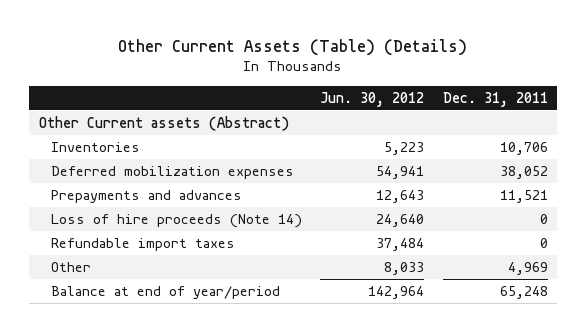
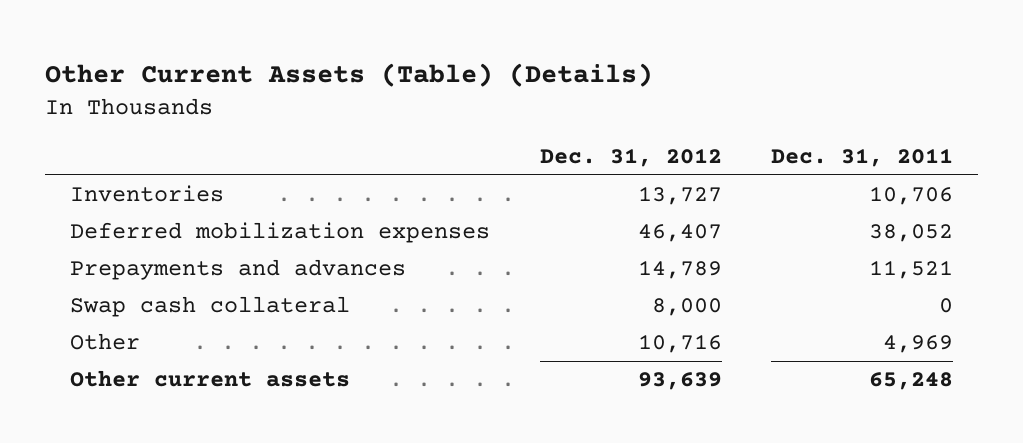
- | Jun. 30, 2012 | Dec. 31, 2011
+ | Dec. 31, 2012 | Dec. 31, 2011
- Other Current assets (Abstract)
- Loss of hire proceeds (Note 14) | 24,640 | 0
- Refundable import taxes | 37,484 | 0
+ Swap cash collateral | 8,000 | 0
- Balance at end of year/period | 142,964 | 65,248
+ Other current assets | 93,639 | 65,248

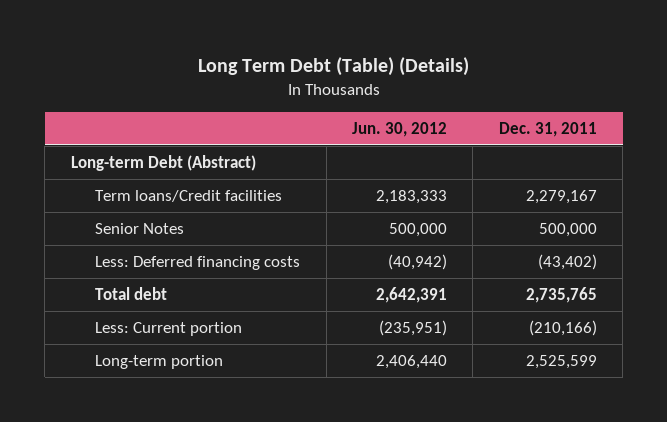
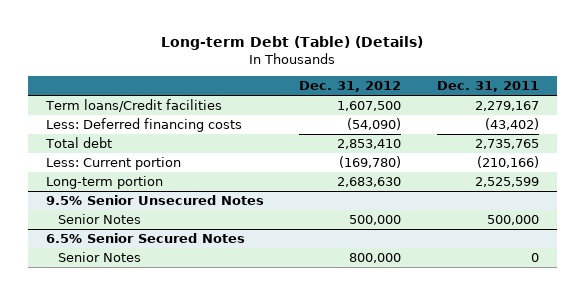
- Long Term Debt (Table) (Details)
+ Long-term Debt (Table) (Details)
- | Jun. 30, 2012 | Dec. 31, 2011
+ | Dec. 31, 2012 | Dec. 31, 2011
- Long-term Debt (Abstract)
- Senior Notes | 500,000 | 500,000
+ 9.5% Senior Unsecured Notes
+ Senior Notes | 500,000 | 500,000
+ 6.5% Senior Secured Notes
+ Senior Notes | 800,000 | 0

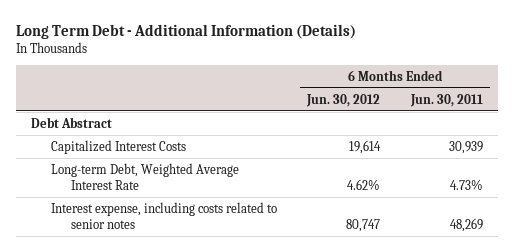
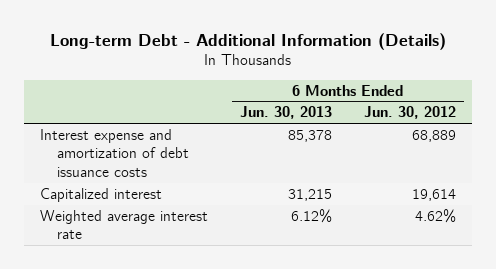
- Long Term Debt - Additional Information (Details)
+ Long-term Debt - Additional Information (Details)
- | 6 Months Ended Jun. 30, 2012 | 6 Months Ended Jun. 30, 2011
+ | 6 Months Ended Jun. 30, 2013 | 6 Months Ended Jun. 30, 2012
- Debt Abstract
- Capitalized Interest Costs | 19,614 | 30,939
- Long-term Debt, Weighted Average Interest Rate | 4.62% | 4.73%
- Interest expense, including costs related to senior notes | 80,747 | 48,269
+ Interest expense and amortization of debt issuance costs | 85,378 | 68,889
+ Capitalized interest | 31,215 | 19,614
+ Weighted average interest rate | 6.12% | 4.62%

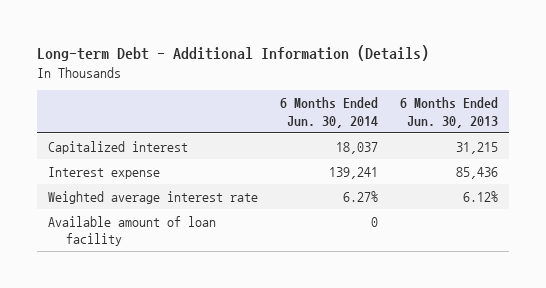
- | 6 Months Ended Jun. 30, 2013 | 6 Months Ended Jun. 30, 2012
+ | 6 Months Ended Jun. 30, 2014 | 6 Months Ended Jun. 30, 2013
- Interest expense and amortization of debt issuance costs | 85,378 | 68,889
+ Interest expense | 139,241 | 85,436
+ Available amount of loan facility | 0 |

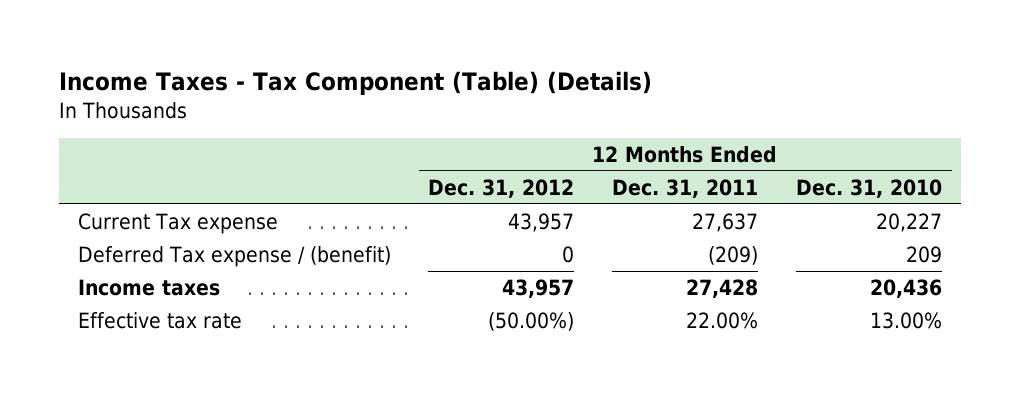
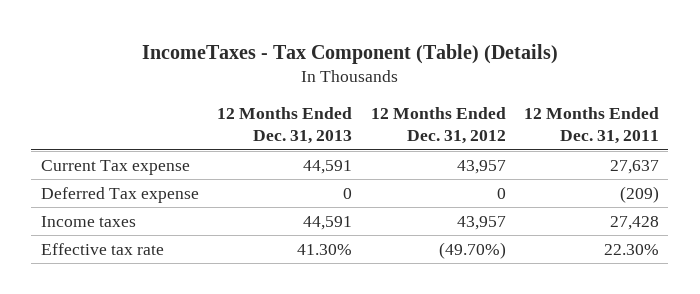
- Income Taxes - Tax Component (Table) (Details)
+ IncomeTaxes - Tax Component (Table) (Details)
- | 12 Months Ended Dec. 31, 2012 | 12 Months Ended Dec. 31, 2011 | 12 Months Ended Dec. 31, 2010
+ | 12 Months Ended Dec. 31, 2013 | 12 Months Ended Dec. 31, 2012 | 12 Months Ended Dec. 31, 2011
- Deferred Tax expense / (benefit) | 0 | (209) | 209
+ Deferred Tax expense | 0 | 0 | (209)
- Effective tax rate | (50.00%) | 22.00% | 13.00%
+ Effective tax rate | 41.30% | (49.70%) | 22.30%

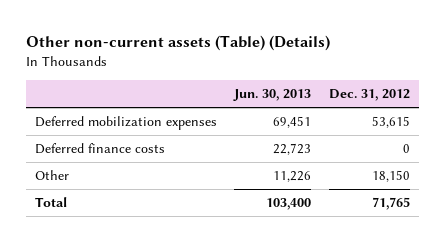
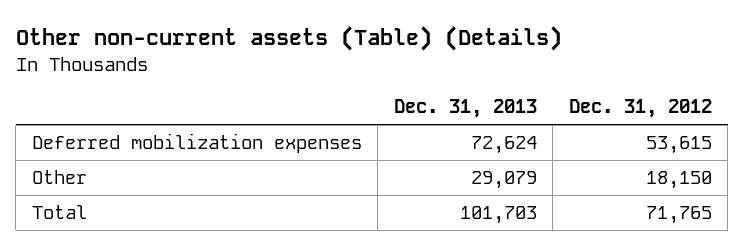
- | Jun. 30, 2013 | Dec. 31, 2012
+ | Dec. 31, 2013 | Dec. 31, 2012
- Deferred finance costs | 22,723 | 0

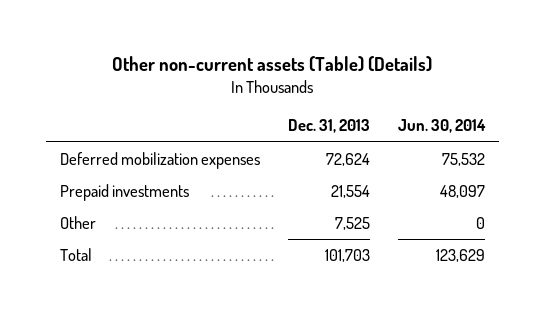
- | Dec. 31, 2013 | Dec. 31, 2012
+ | Dec. 31, 2013 | Jun. 30, 2014
- Other | 29,079 | 18,150
+ Prepaid investments | 21,554 | 48,097
+ Other | 7,525 | 0

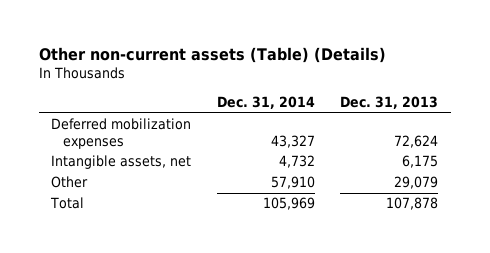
- | Dec. 31, 2013 | Jun. 30, 2014
+ | Dec. 31, 2014 | Dec. 31, 2013
- Prepaid investments | 21,554 | 48,097
- Other | 7,525 | 0
- Total | 101,703 | 123,629
+ Intangible assets, net | 4,732 | 6,175
+ Other | 57,910 | 29,079
+ Total | 105,969 | 107,878

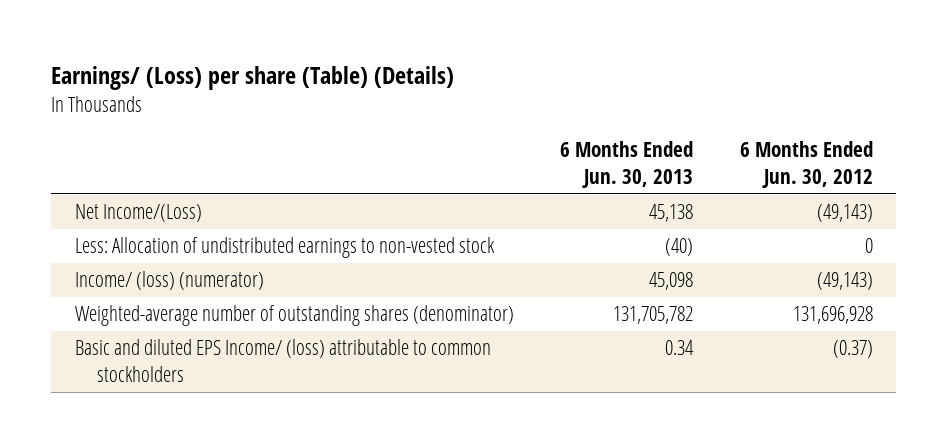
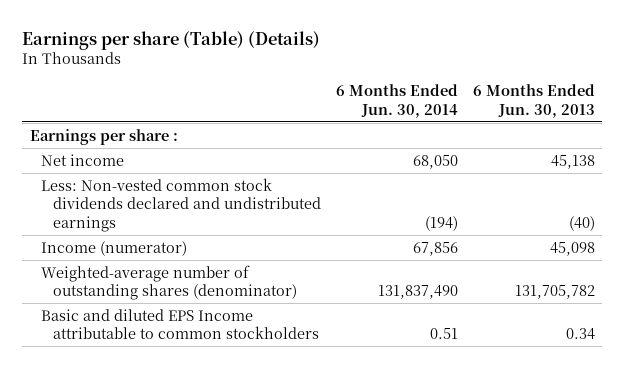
- Earnings/ (Loss) per share (Table) (Details)
+ Earnings per share (Table) (Details)
- | 6 Months Ended Jun. 30, 2013 | 6 Months Ended Jun. 30, 2012
+ | 6 Months Ended Jun. 30, 2014 | 6 Months Ended Jun. 30, 2013
- Net Income/(Loss) | 45,138 | (49,143)
- Less: Allocation of undistributed earnings to non-vested stock | (40) | 0
- Income/ (loss) (numerator) | 45,098 | (49,143)
+ Earnings per share :
+ Net income | 68,050 | 45,138
+ Less: Non-vested common stock dividends declared and undistributed earnings | (194) | (40)
+ Income (numerator) | 67,856 | 45,098
- Basic and diluted EPS Income/ (loss) attributable to common stockholders | 0.34 | (0.37)
+ Basic and diluted EPS Income attributable to common stockholders | 0.51 | 0.34

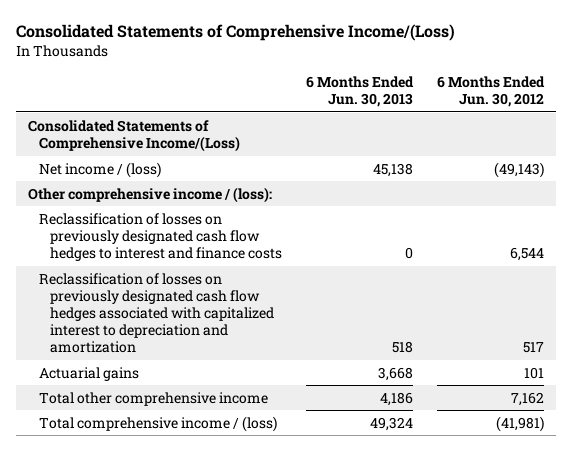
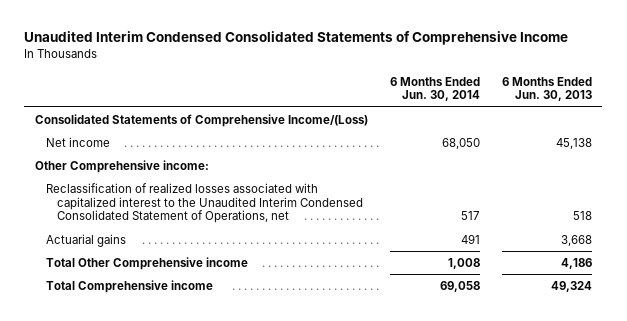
- Consolidated Statements of Comprehensive Income/(Loss)
+ Unaudited Interim Condensed Consolidated Statements of Comprehensive Income
- | 6 Months Ended Jun. 30, 2013 | 6 Months Ended Jun. 30, 2012
+ | 6 Months Ended Jun. 30, 2014 | 6 Months Ended Jun. 30, 2013
- Net income / (loss) | 45,138 | (49,143)
- Other comprehensive income / (loss):
- Reclassification of losses on previously designated cash flow hedges to interest and finance costs | 0 | 6,544
- Reclassification of losses on previously designated cash flow hedges associated with capitalized interest to depreciation and amortization | 518 | 517
+ Net income | 68,050 | 45,138
+ Other Comprehensive income:
+ Reclassification of realized losses associated with capitalized interest to the Unaudited Interim Condensed Consolidated Statement of Operations, net | 517 | 518
- Total other comprehensive income | 4,186 | 7,162
- Total comprehensive income / (loss) | 49,324 | (41,981)
+ Total Other Comprehensive income | 1,008 | 4,186
+ Total Comprehensive income | 69,058 | 49,324

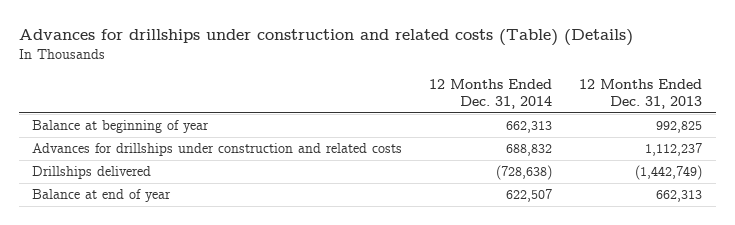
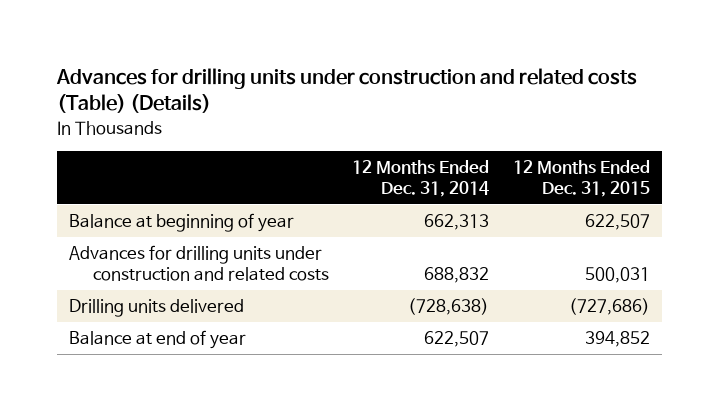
- Advances for drillships under construction and related costs (Table) (Details)
+ Advances for drilling units under construction and related costs (Table) (Details)
- | 12 Months Ended Dec. 31, 2014 | 12 Months Ended Dec. 31, 2013
+ | 12 Months Ended Dec. 31, 2014 | 12 Months Ended Dec. 31, 2015
- Advances for drillships under construction and related costs | 688,832 | 1,112,237
- Drillships delivered | (728,638) | (1,442,749)
+ Advances for drilling units under construction and related costs | 688,832 | 500,031
+ Drilling units delivered | (728,638) | (727,686)

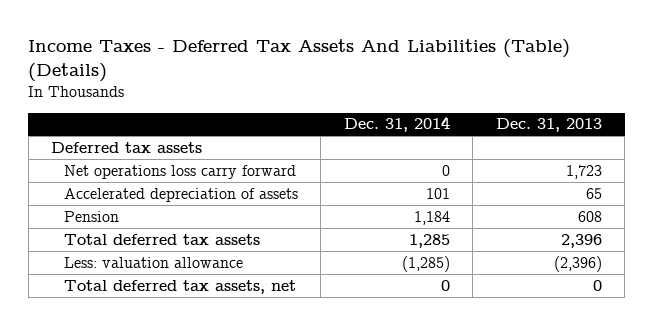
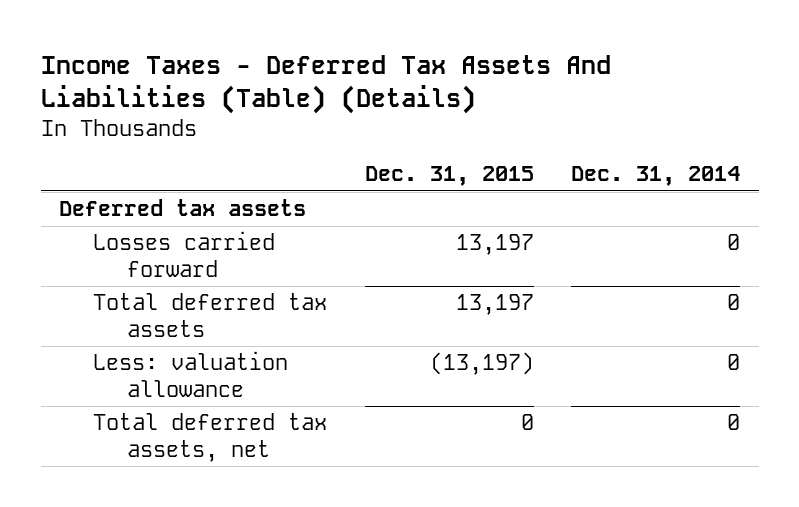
- | Dec. 31, 2014 | Dec. 31, 2013
+ | Dec. 31, 2015 | Dec. 31, 2014
- Net operations loss carry forward | 0 | 1,723
- Accelerated depreciation of assets | 101 | 65
- Pension | 1,184 | 608
- Total deferred tax assets | 1,285 | 2,396
- Less: valuation allowance | (1,285) | (2,396)
+ Losses carried forward | 13,197 | 0
+ Total deferred tax assets | 13,197 | 0
+ Less: valuation allowance | (13,197) | 0

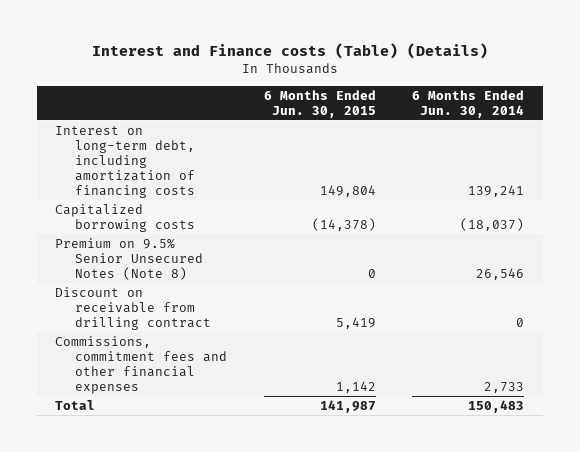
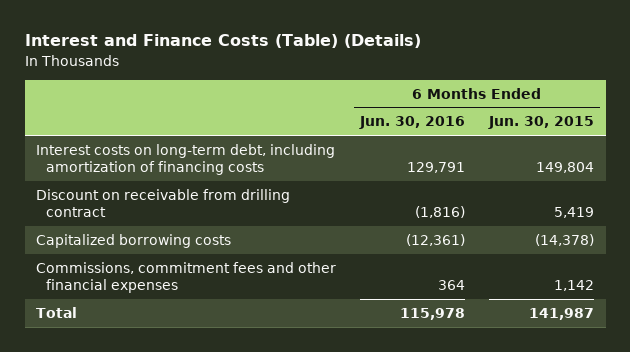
- Interest and Finance costs (Table) (Details)
+ Interest and Finance Costs (Table) (Details)
- | 6 Months Ended Jun. 30, 2015 | 6 Months Ended Jun. 30, 2014
+ | 6 Months Ended Jun. 30, 2016 | 6 Months Ended Jun. 30, 2015
- Interest on long-term debt, including amortization of financing costs | 149,804 | 139,241
- Premium on 9.5% Senior Unsecured Notes (Note 8) | 0 | 26,546
+ Interest costs on long-term debt, including amortization of financing costs | 129,791 | 149,804
moved down: Capitalized borrowing costs | (12,361) | (14,378)

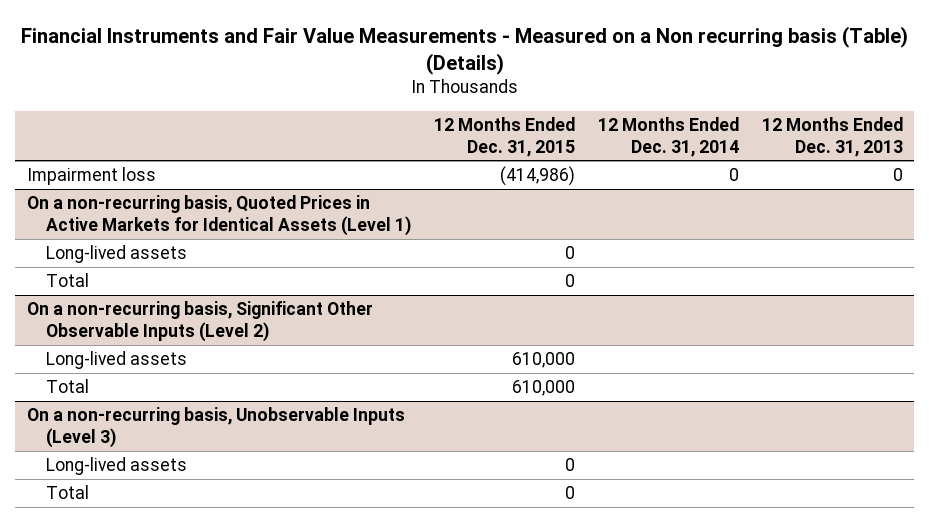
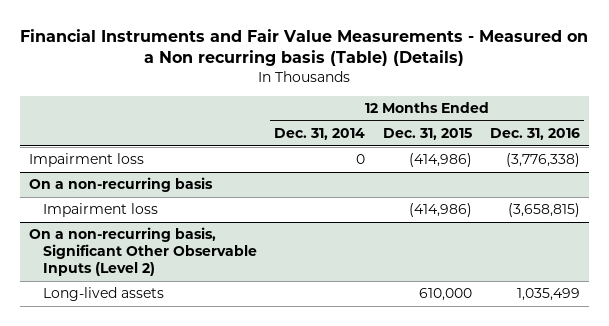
- | 12 Months Ended Dec. 31, 2015 | 12 Months Ended Dec. 31, 2014 | 12 Months Ended Dec. 31, 2013
+ | 12 Months Ended Dec. 31, 2014 | 12 Months Ended Dec. 31, 2015 | 12 Months Ended Dec. 31, 2016
- On a non-recurring basis, Quoted Prices in Active Markets for Identical Assets (Level 1)
- Long-lived assets | 0 | |
- Total | 0 | |
+ On a non-recurring basis
+ Impairment loss | | (414,986) | (3,658,815)
@ On a non-recurring basis, Significant Other Observable Inputs (Level 2)
- Total | 610,000 | |
- On a non-recurring basis, Unobservable Inputs (Level 3)
- Long-lived assets | 0 | |
- Total | 0 | |

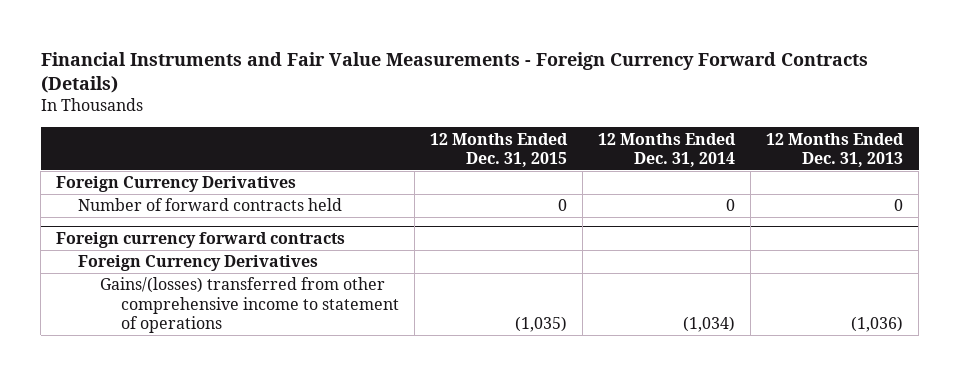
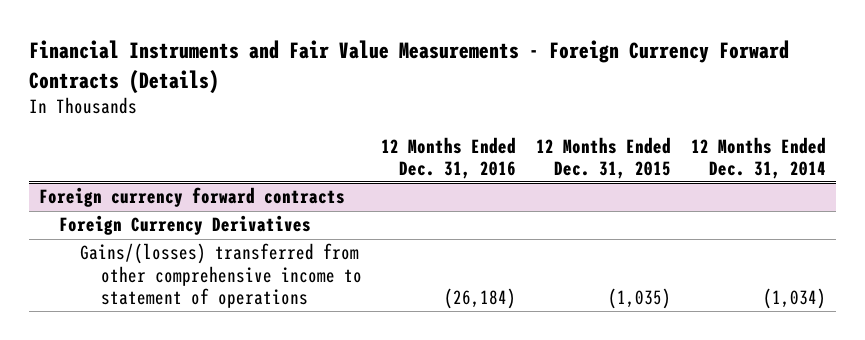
- | 12 Months Ended Dec. 31, 2015 | 12 Months Ended Dec. 31, 2014 | 12 Months Ended Dec. 31, 2013
+ | 12 Months Ended Dec. 31, 2016 | 12 Months Ended Dec. 31, 2015 | 12 Months Ended Dec. 31, 2014
- Foreign Currency Derivatives
- Number of forward contracts held | 0 | 0 | 0

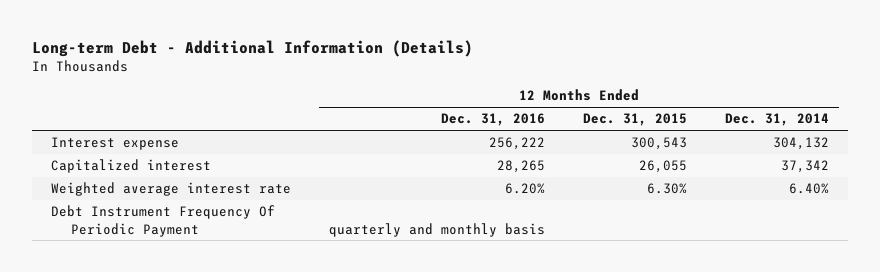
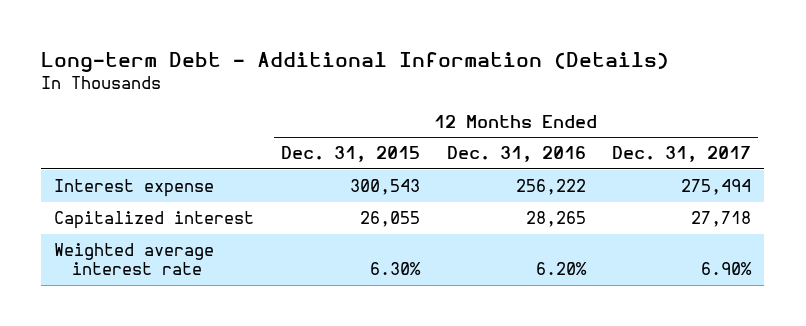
- | 12 Months Ended Dec. 31, 2016 | 12 Months Ended Dec. 31, 2015 | 12 Months Ended Dec. 31, 2014
+ | 12 Months Ended Dec. 31, 2015 | 12 Months Ended Dec. 31, 2016 | 12 Months Ended Dec. 31, 2017
- Debt Instrument Frequency Of Periodic Payment | quarterly and monthly basis | |

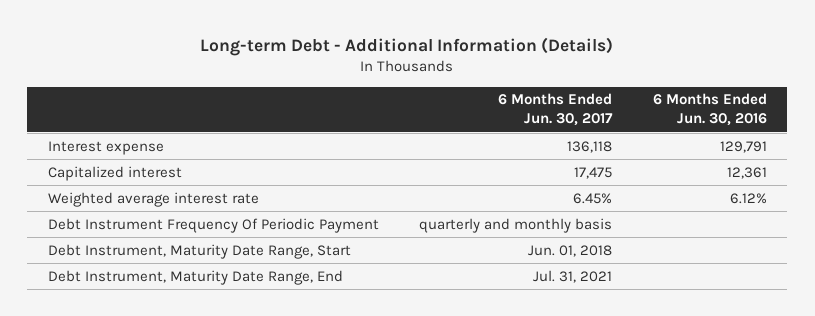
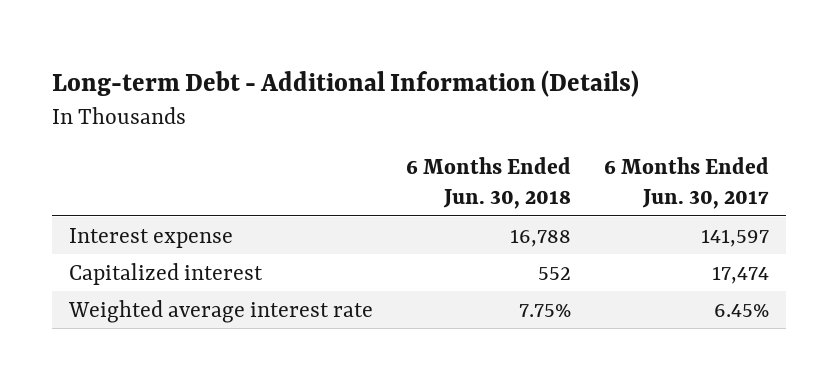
- | 6 Months Ended Jun. 30, 2017 | 6 Months Ended Jun. 30, 2016
+ | 6 Months Ended Jun. 30, 2018 | 6 Months Ended Jun. 30, 2017
- Interest expense | 136,118 | 129,791
- Capitalized interest | 17,475 | 12,361
+ Interest expense | 16,788 | 141,597
+ Capitalized interest | 552 | 17,474
- Debt Instrument Frequency Of Periodic Payment | quarterly and monthly basis |
- Debt Instrument, Maturity Date Range, Start | Jun. 01, 2018 |
- Debt Instrument, Maturity Date Range, End | Jul. 31, 2021 |

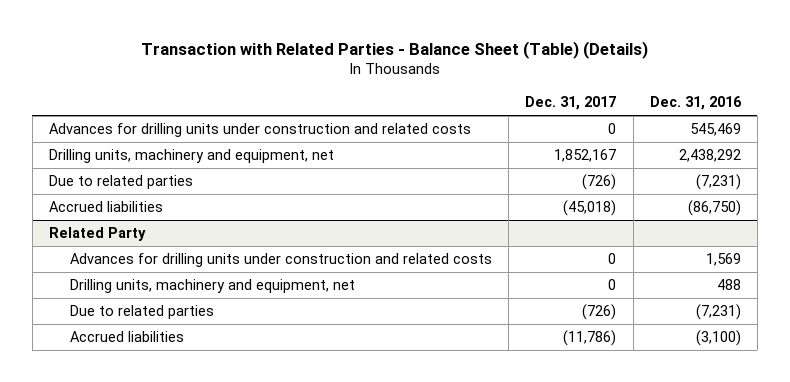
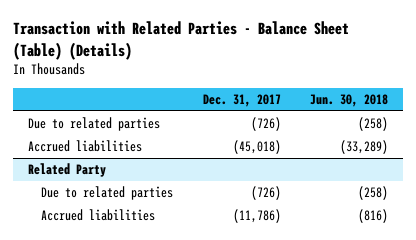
- | Dec. 31, 2017 | Dec. 31, 2016
+ | Dec. 31, 2017 | Jun. 30, 2018
- Advances for drilling units under construction and related costs | 0 | 545,469
- Drilling units, machinery and equipment, net | 1,852,167 | 2,438,292
@ Related Party
- Advances for drilling units under construction and related costs | 0 | 1,569
- Drilling units, machinery and equipment, net | 0 | 488

